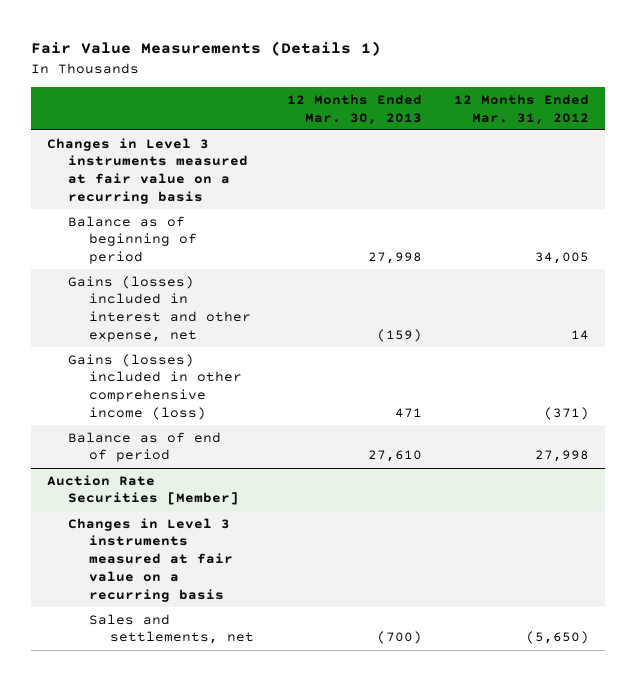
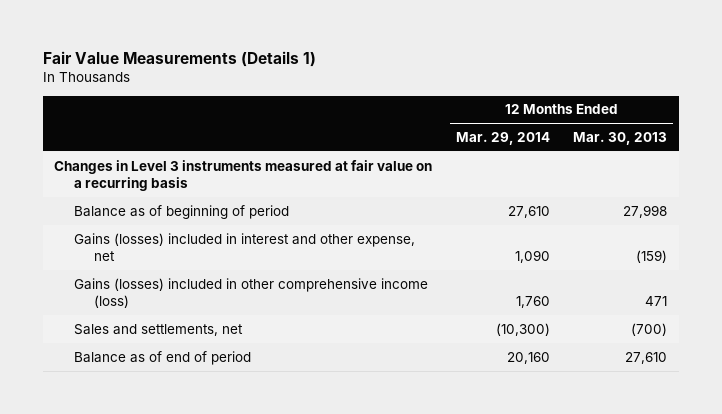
- | 12 Months Ended Mar. 30, 2013 | 12 Months Ended Mar. 31, 2012
+ | 12 Months Ended Mar. 29, 2014 | 12 Months Ended Mar. 30, 2013
- Auction Rate Securities [Member]
- Changes in Level 3 instruments measured at fair value on a recurring basis
moved down: Balance as of end of period | 20,160 | 27,610

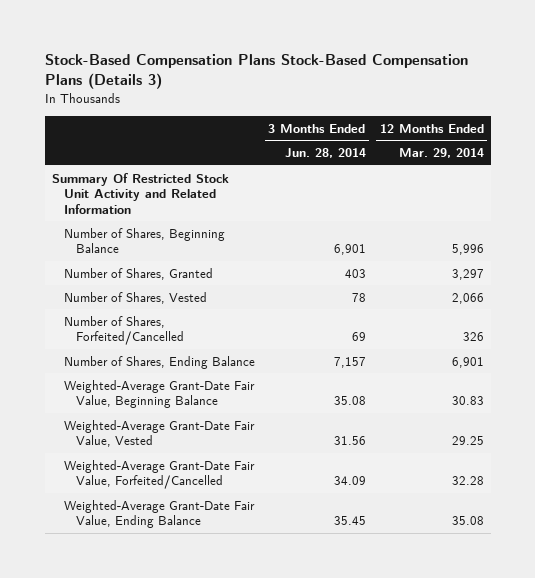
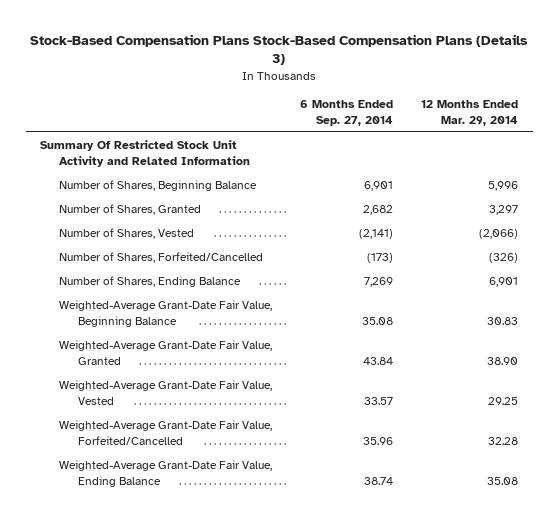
- | 3 Months Ended Jun. 28, 2014 | 12 Months Ended Mar. 29, 2014
+ | 6 Months Ended Sep. 27, 2014 | 12 Months Ended Mar. 29, 2014
- Number of Shares, Vested | 78 | 2,066
- Number of Shares, Forfeited/Cancelled | 69 | 326
+ Number of Shares, Vested | (2,141) | (2,066)
+ Number of Shares, Forfeited/Cancelled | (173) | (326)
+ Weighted-Average Grant-Date Fair Value, Granted | 43.84 | 38.90

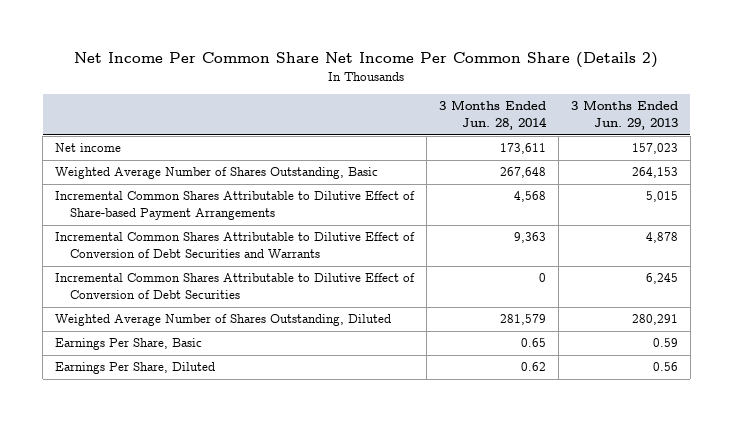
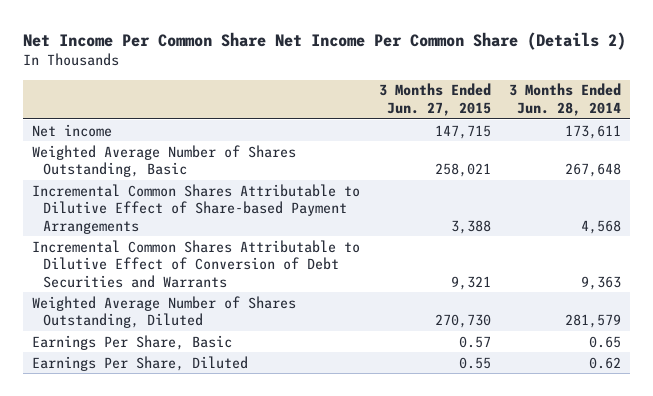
- | 3 Months Ended Jun. 28, 2014 | 3 Months Ended Jun. 29, 2013
+ | 3 Months Ended Jun. 27, 2015 | 3 Months Ended Jun. 28, 2014
- Incremental Common Shares Attributable to Dilutive Effect of Conversion of Debt Securities | 0 | 6,245

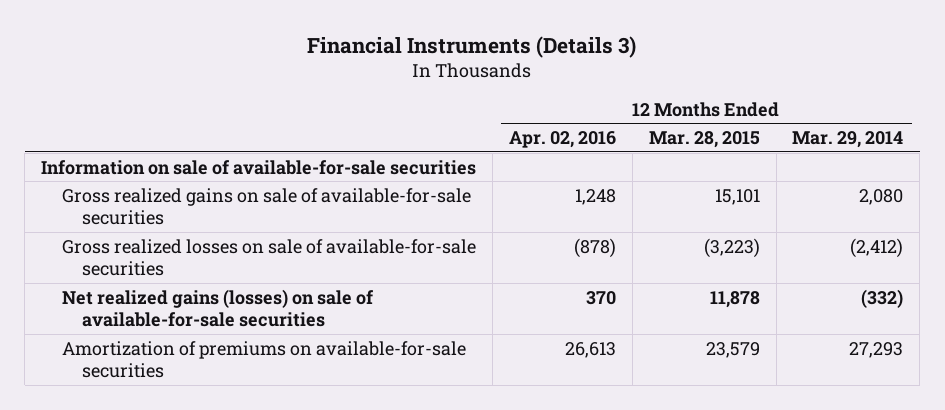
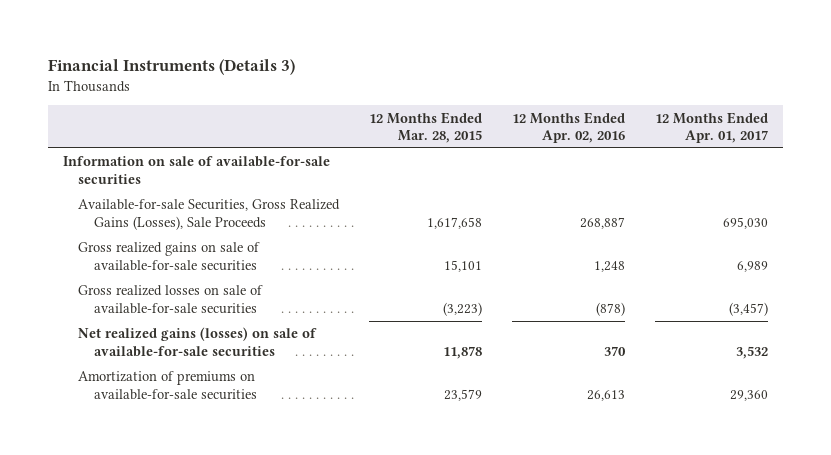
- | 12 Months Ended Apr. 02, 2016 | 12 Months Ended Mar. 28, 2015 | 12 Months Ended Mar. 29, 2014
+ | 12 Months Ended Mar. 28, 2015 | 12 Months Ended Apr. 02, 2016 | 12 Months Ended Apr. 01, 2017
+ Available-for-sale Securities, Gross Realized Gains (Losses), Sale Proceeds | 1,617,658 | 268,887 | 695,030

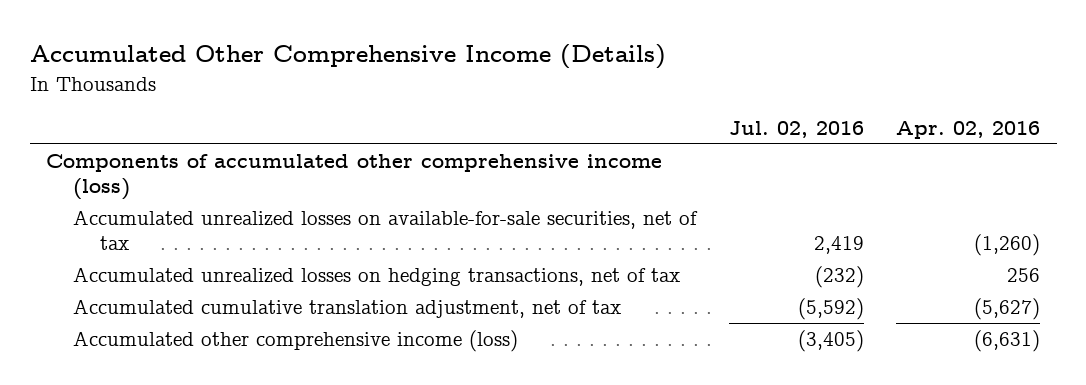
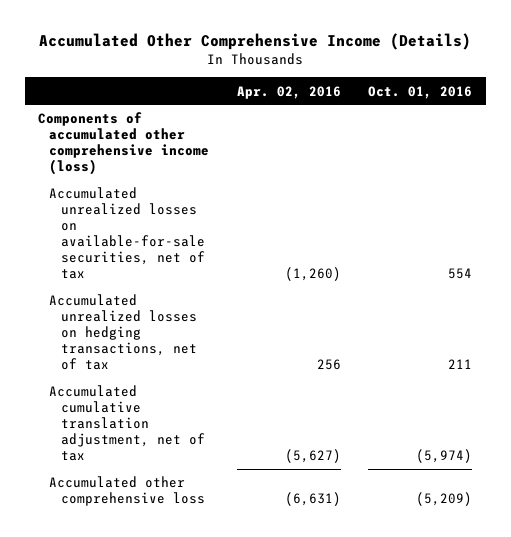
- | Jul. 02, 2016 | Apr. 02, 2016
+ | Apr. 02, 2016 | Oct. 01, 2016
- Accumulated other comprehensive income (loss) | (3,405) | (6,631)
+ Accumulated other comprehensive loss | (6,631) | (5,209)

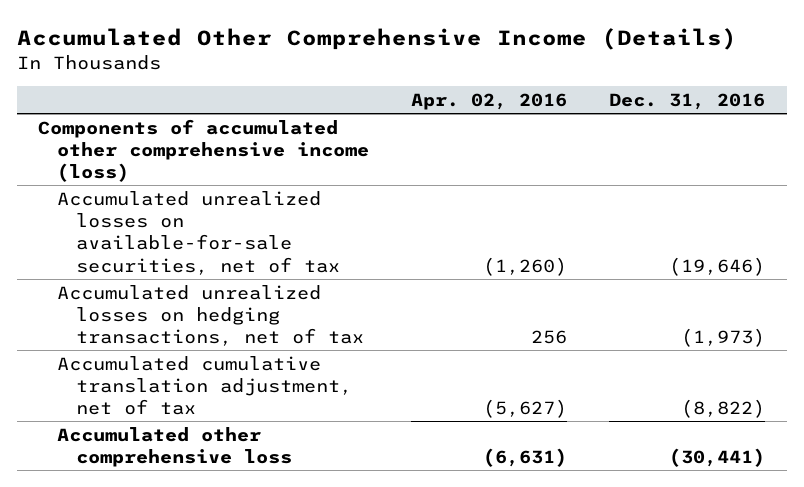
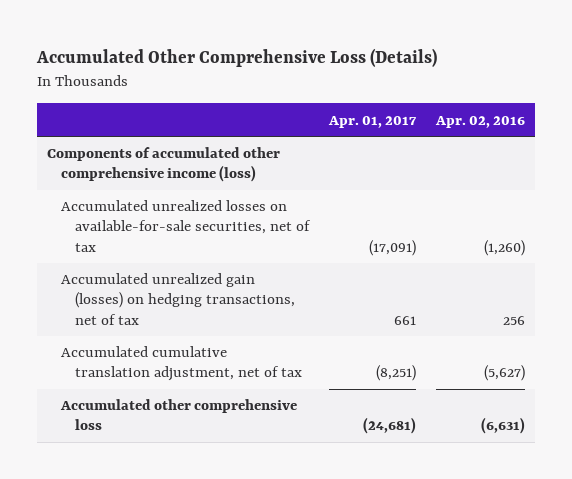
- Accumulated Other Comprehensive Income (Details)
+ Accumulated Other Comprehensive Loss (Details)
- | Apr. 02, 2016 | Dec. 31, 2016
+ | Apr. 01, 2017 | Apr. 02, 2016
- Accumulated unrealized losses on hedging transactions, net of tax | 256 | (1,973)
+ Accumulated unrealized gain (losses) on hedging transactions, net of tax | 661 | 256

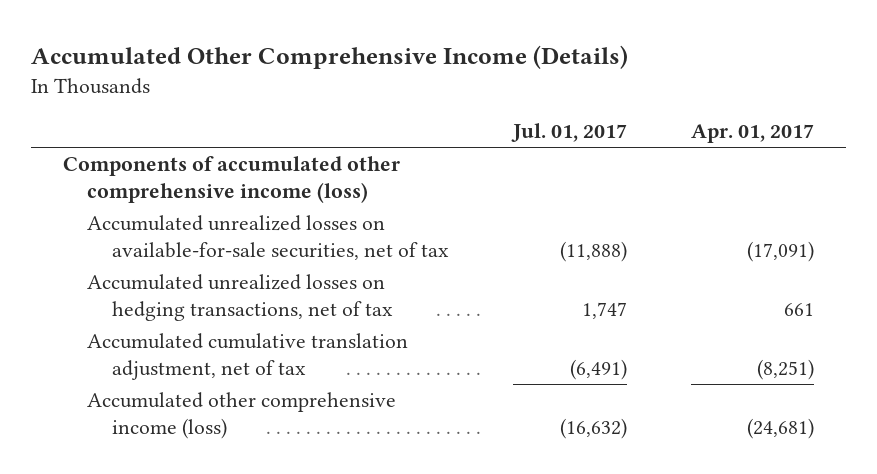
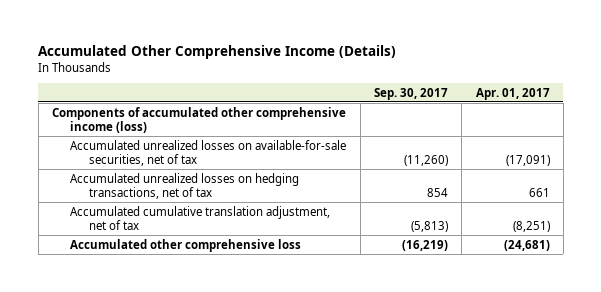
- | Jul. 01, 2017 | Apr. 01, 2017
+ | Sep. 30, 2017 | Apr. 01, 2017
- Accumulated other comprehensive income (loss) | (16,632) | (24,681)
+ Accumulated other comprehensive loss | (16,219) | (24,681)

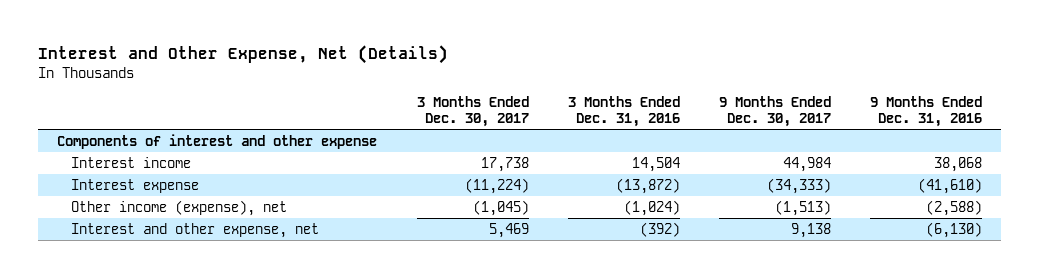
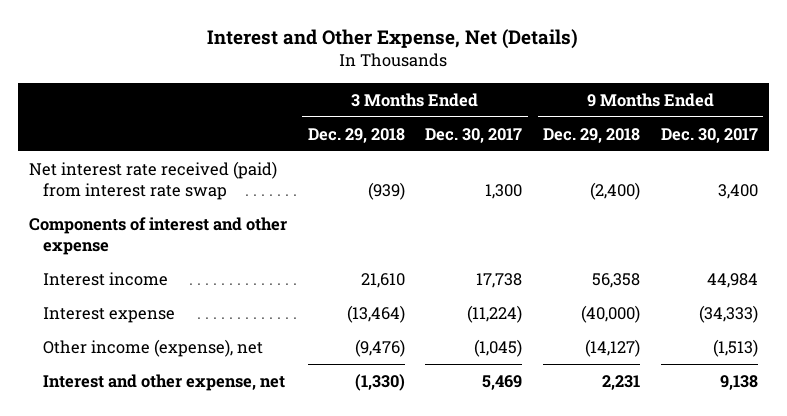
- | 3 Months Ended Dec. 30, 2017 | 3 Months Ended Dec. 31, 2016 | 9 Months Ended Dec. 30, 2017 | 9 Months Ended Dec. 31, 2016
+ | 3 Months Ended Dec. 29, 2018 | 3 Months Ended Dec. 30, 2017 | 9 Months Ended Dec. 29, 2018 | 9 Months Ended Dec. 30, 2017
+ Net interest rate received (paid) from interest rate swap | (939) | 1,300 | (2,400) | 3,400

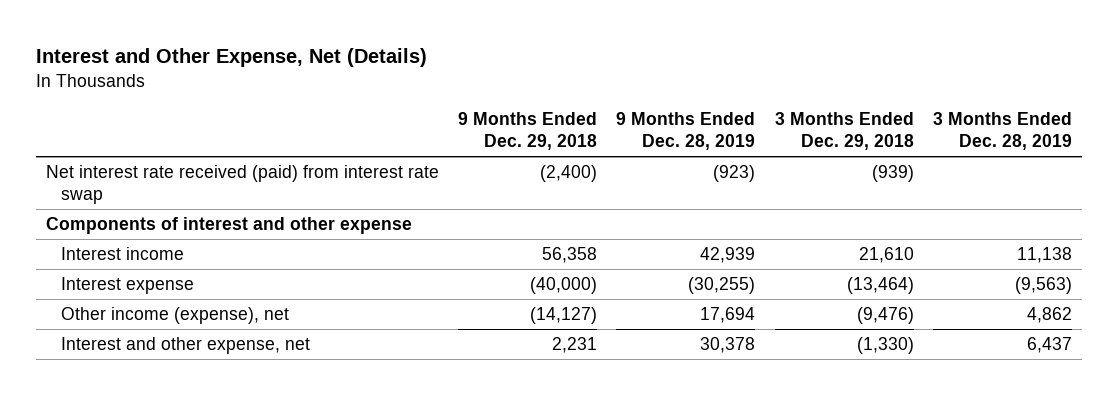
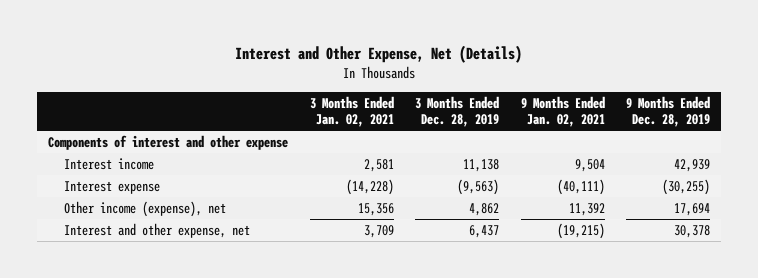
- | 9 Months Ended Dec. 29, 2018 | 9 Months Ended Dec. 28, 2019 | 3 Months Ended Dec. 29, 2018 | 3 Months Ended Dec. 28, 2019
+ | 3 Months Ended Jan. 02, 2021 | 3 Months Ended Dec. 28, 2019 | 9 Months Ended Jan. 02, 2021 | 9 Months Ended Dec. 28, 2019
- Net interest rate received (paid) from interest rate swap | (2,400) | (923) | (939) |

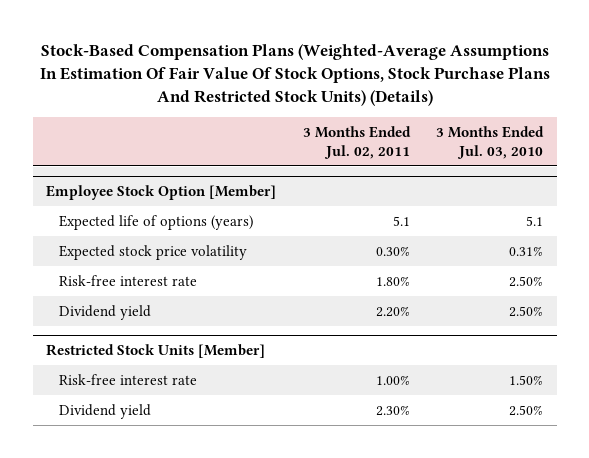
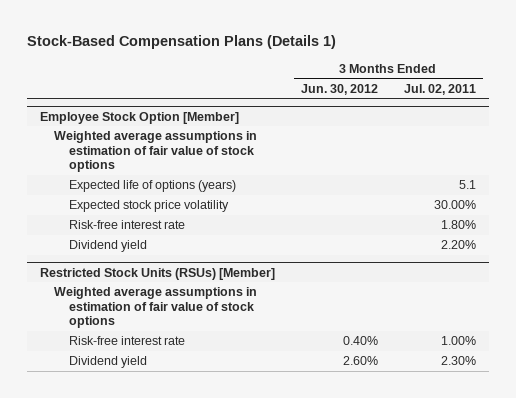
- Stock-Based Compensation Plans (Weighted-Average Assumptions In Estimation Of Fair Value Of Stock Options, Stock Purchase Plans And Restricted Stock Units) (Details)
+ Stock-Based Compensation Plans (Details 1)
- | 3 Months Ended Jul. 02, 2011 | 3 Months Ended Jul. 03, 2010
+ | 3 Months Ended Jun. 30, 2012 | 3 Months Ended Jul. 02, 2011
@ Employee Stock Option [Member]
+ Weighted average assumptions in estimation of fair value of stock options
- Expected stock price volatility | 0.30% | 0.31%
+ Expected stock price volatility | | 30.00%
- Restricted Stock Units [Member]
+ Restricted Stock Units (RSUs) [Member]
+ Weighted average assumptions in estimation of fair value of stock options

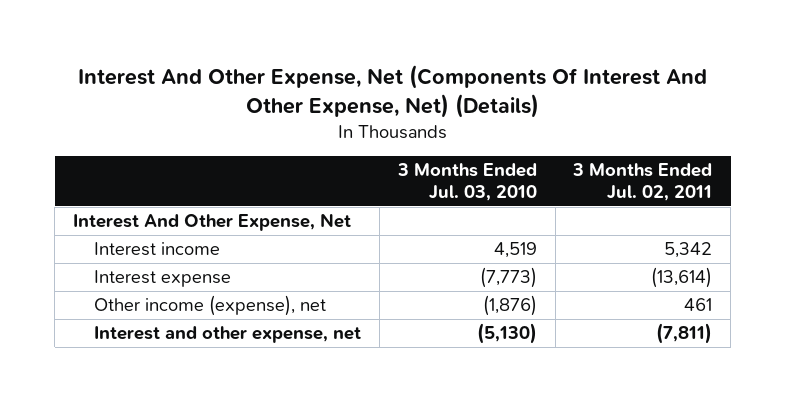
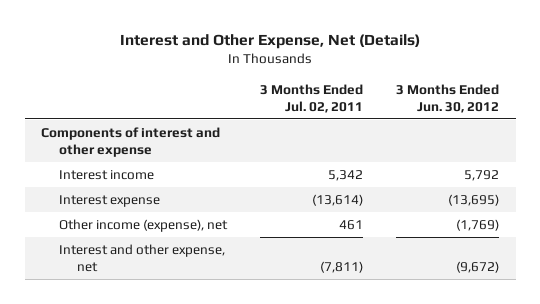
- Interest And Other Expense, Net (Components Of Interest And Other Expense, Net) (Details)
+ Interest and Other Expense, Net (Details)
- | 3 Months Ended Jul. 03, 2010 | 3 Months Ended Jul. 02, 2011
+ | 3 Months Ended Jul. 02, 2011 | 3 Months Ended Jun. 30, 2012
- Interest And Other Expense, Net
+ Components of interest and other expense

